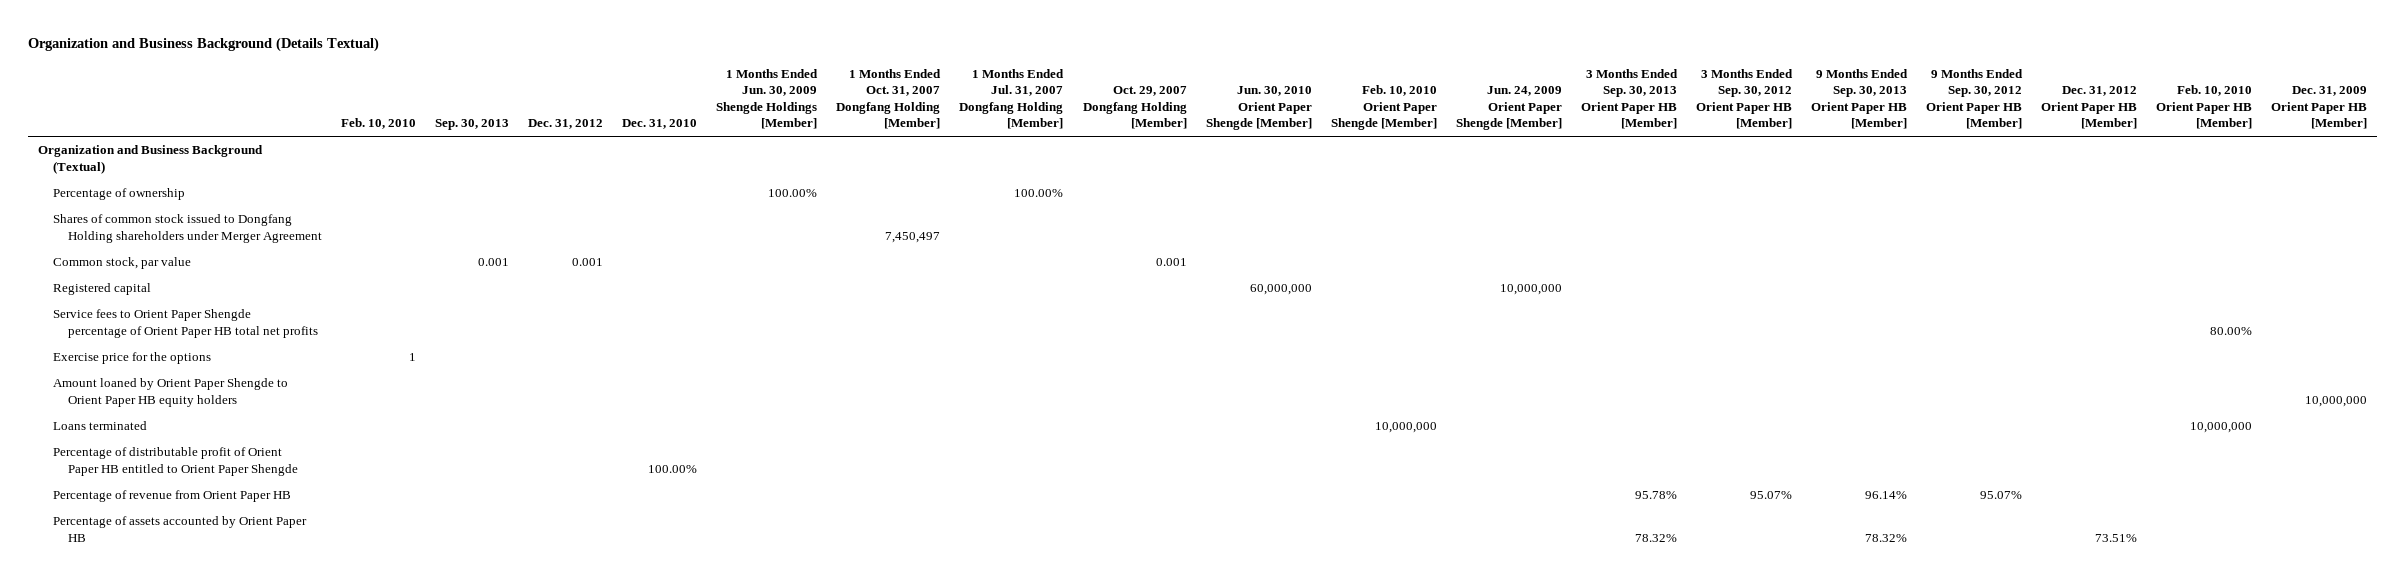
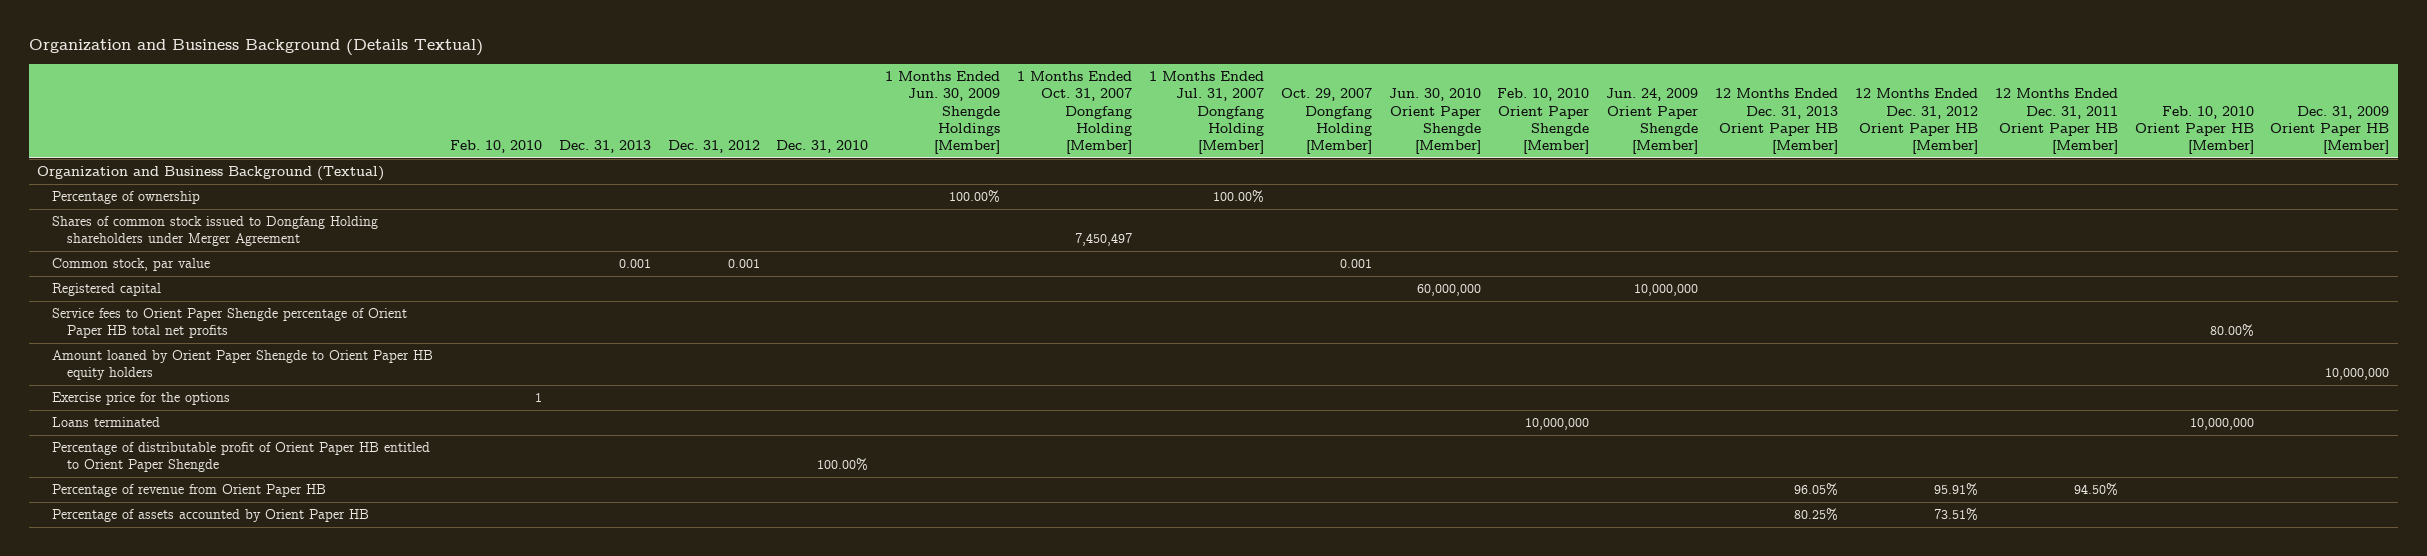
- | Feb. 10, 2010 | Sep. 30, 2013 | Dec. 31, 2012 | Dec. 31, 2010 | 1 Months Ended Jun. 30, 2009 Shengde Holdings [Member] | 1 Months Ended Oct. 31, 2007 Dongfang Holding [Member] | 1 Months Ended Jul. 31, 2007 Dongfang Holding [Member] | Oct. 29, 2007 Dongfang Holding [Member] | Jun. 30, 2010 Orient Paper Shengde [Member] | Feb. 10, 2010 Orient Paper Shengde [Member] | Jun. 24, 2009 Orient Paper Shengde [Member] | 3 Months Ended Sep. 30, 2013 Orient Paper HB [Member] | 3 Months Ended Sep. 30, 2012 Orient Paper HB [Member] | 9 Months Ended Sep. 30, 2013 Orient Paper HB [Member] | 9 Months Ended Sep. 30, 2012 Orient Paper HB [Member] | Dec. 31, 2012 Orient Paper HB [Member] | Feb. 10, 2010 Orient Paper HB [Member] | Dec. 31, 2009 Orient Paper HB [Member]
+ | Feb. 10, 2010 | Dec. 31, 2013 | Dec. 31, 2012 | Dec. 31, 2010 | 1 Months Ended Jun. 30, 2009 Shengde Holdings [Member] | 1 Months Ended Oct. 31, 2007 Dongfang Holding [Member] | 1 Months Ended Jul. 31, 2007 Dongfang Holding [Member] | Oct. 29, 2007 Dongfang Holding [Member] | Jun. 30, 2010 Orient Paper Shengde [Member] | Feb. 10, 2010 Orient Paper Shengde [Member] | Jun. 24, 2009 Orient Paper Shengde [Member] | 12 Months Ended Dec. 31, 2013 Orient Paper HB [Member] | 12 Months Ended Dec. 31, 2012 Orient Paper HB [Member] | 12 Months Ended Dec. 31, 2011 Orient Paper HB [Member] | Feb. 10, 2010 Orient Paper HB [Member] | Dec. 31, 2009 Orient Paper HB [Member]
moved down: Exercise price for the options | 1 | | | | | | | | | | | | | | |

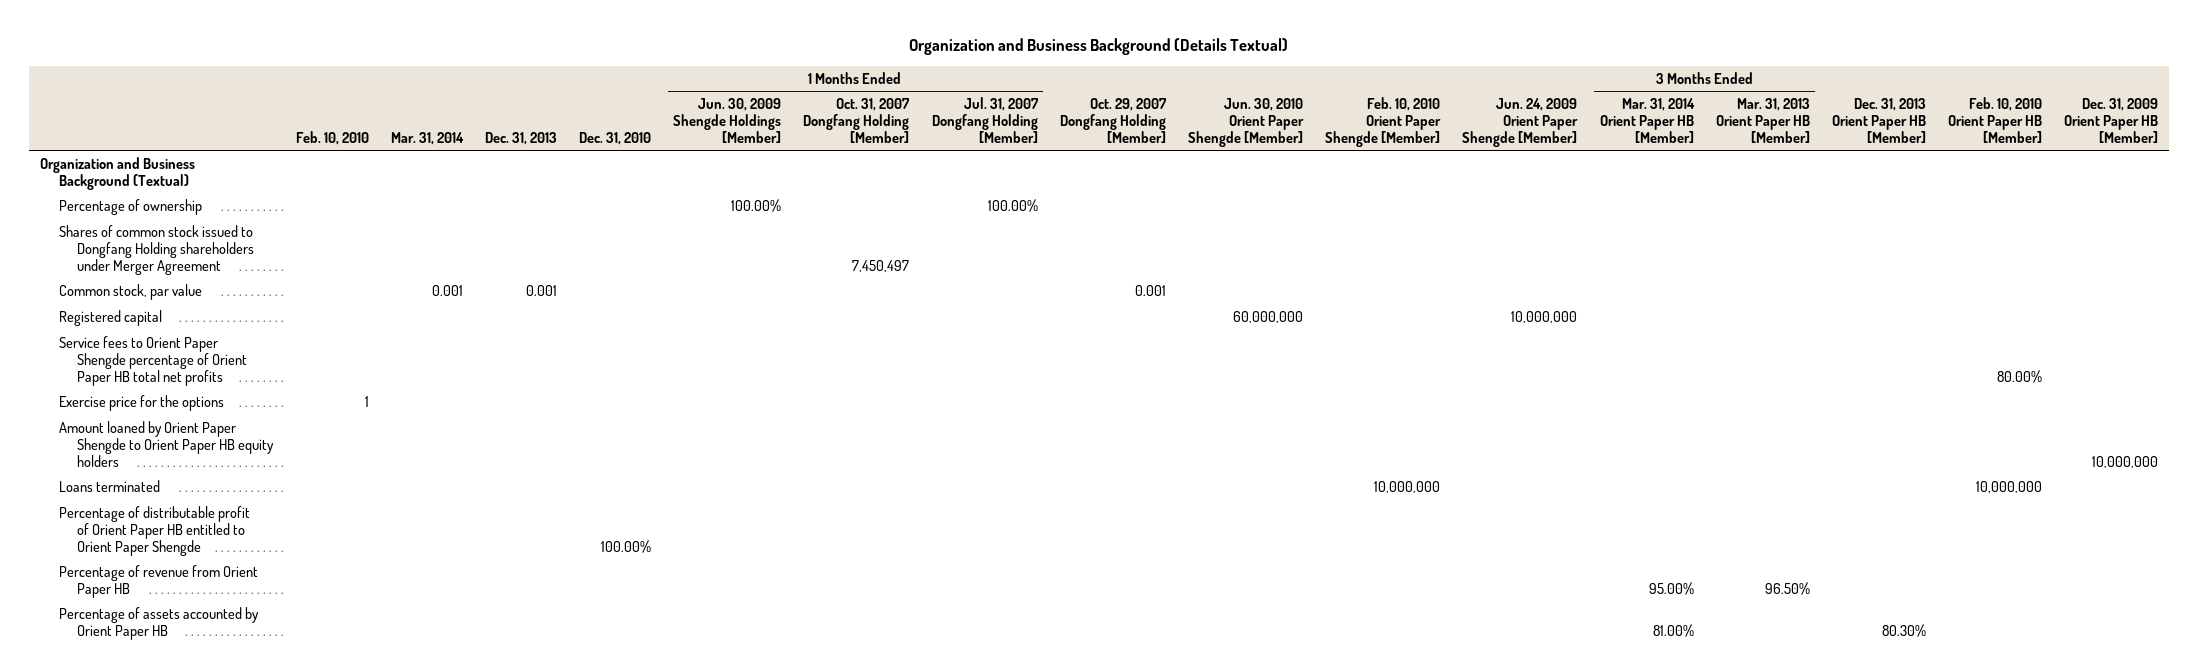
- | Feb. 10, 2010 | Dec. 31, 2013 | Dec. 31, 2012 | Dec. 31, 2010 | 1 Months Ended Jun. 30, 2009 Shengde Holdings [Member] | 1 Months Ended Oct. 31, 2007 Dongfang Holding [Member] | 1 Months Ended Jul. 31, 2007 Dongfang Holding [Member] | Oct. 29, 2007 Dongfang Holding [Member] | Jun. 30, 2010 Orient Paper Shengde [Member] | Feb. 10, 2010 Orient Paper Shengde [Member] | Jun. 24, 2009 Orient Paper Shengde [Member] | 12 Months Ended Dec. 31, 2013 Orient Paper HB [Member] | 12 Months Ended Dec. 31, 2012 Orient Paper HB [Member] | 12 Months Ended Dec. 31, 2011 Orient Paper HB [Member] | Feb. 10, 2010 Orient Paper HB [Member] | Dec. 31, 2009 Orient Paper HB [Member]
+ | Feb. 10, 2010 | Mar. 31, 2014 | Dec. 31, 2013 | Dec. 31, 2010 | 1 Months Ended Jun. 30, 2009 Shengde Holdings [Member] | 1 Months Ended Oct. 31, 2007 Dongfang Holding [Member] | 1 Months Ended Jul. 31, 2007 Dongfang Holding [Member] | Oct. 29, 2007 Dongfang Holding [Member] | Jun. 30, 2010 Orient Paper Shengde [Member] | Feb. 10, 2010 Orient Paper Shengde [Member] | Jun. 24, 2009 Orient Paper Shengde [Member] | 3 Months Ended Mar. 31, 2014 Orient Paper HB [Member] | 3 Months Ended Mar. 31, 2013 Orient Paper HB [Member] | Dec. 31, 2013 Orient Paper HB [Member] | Feb. 10, 2010 Orient Paper HB [Member] | Dec. 31, 2009 Orient Paper HB [Member]
moved down: Amount loaned by Orient Paper Shengde to Orient Paper HB equity holders | | | | | | | | | | | | | | | | 10,000,000

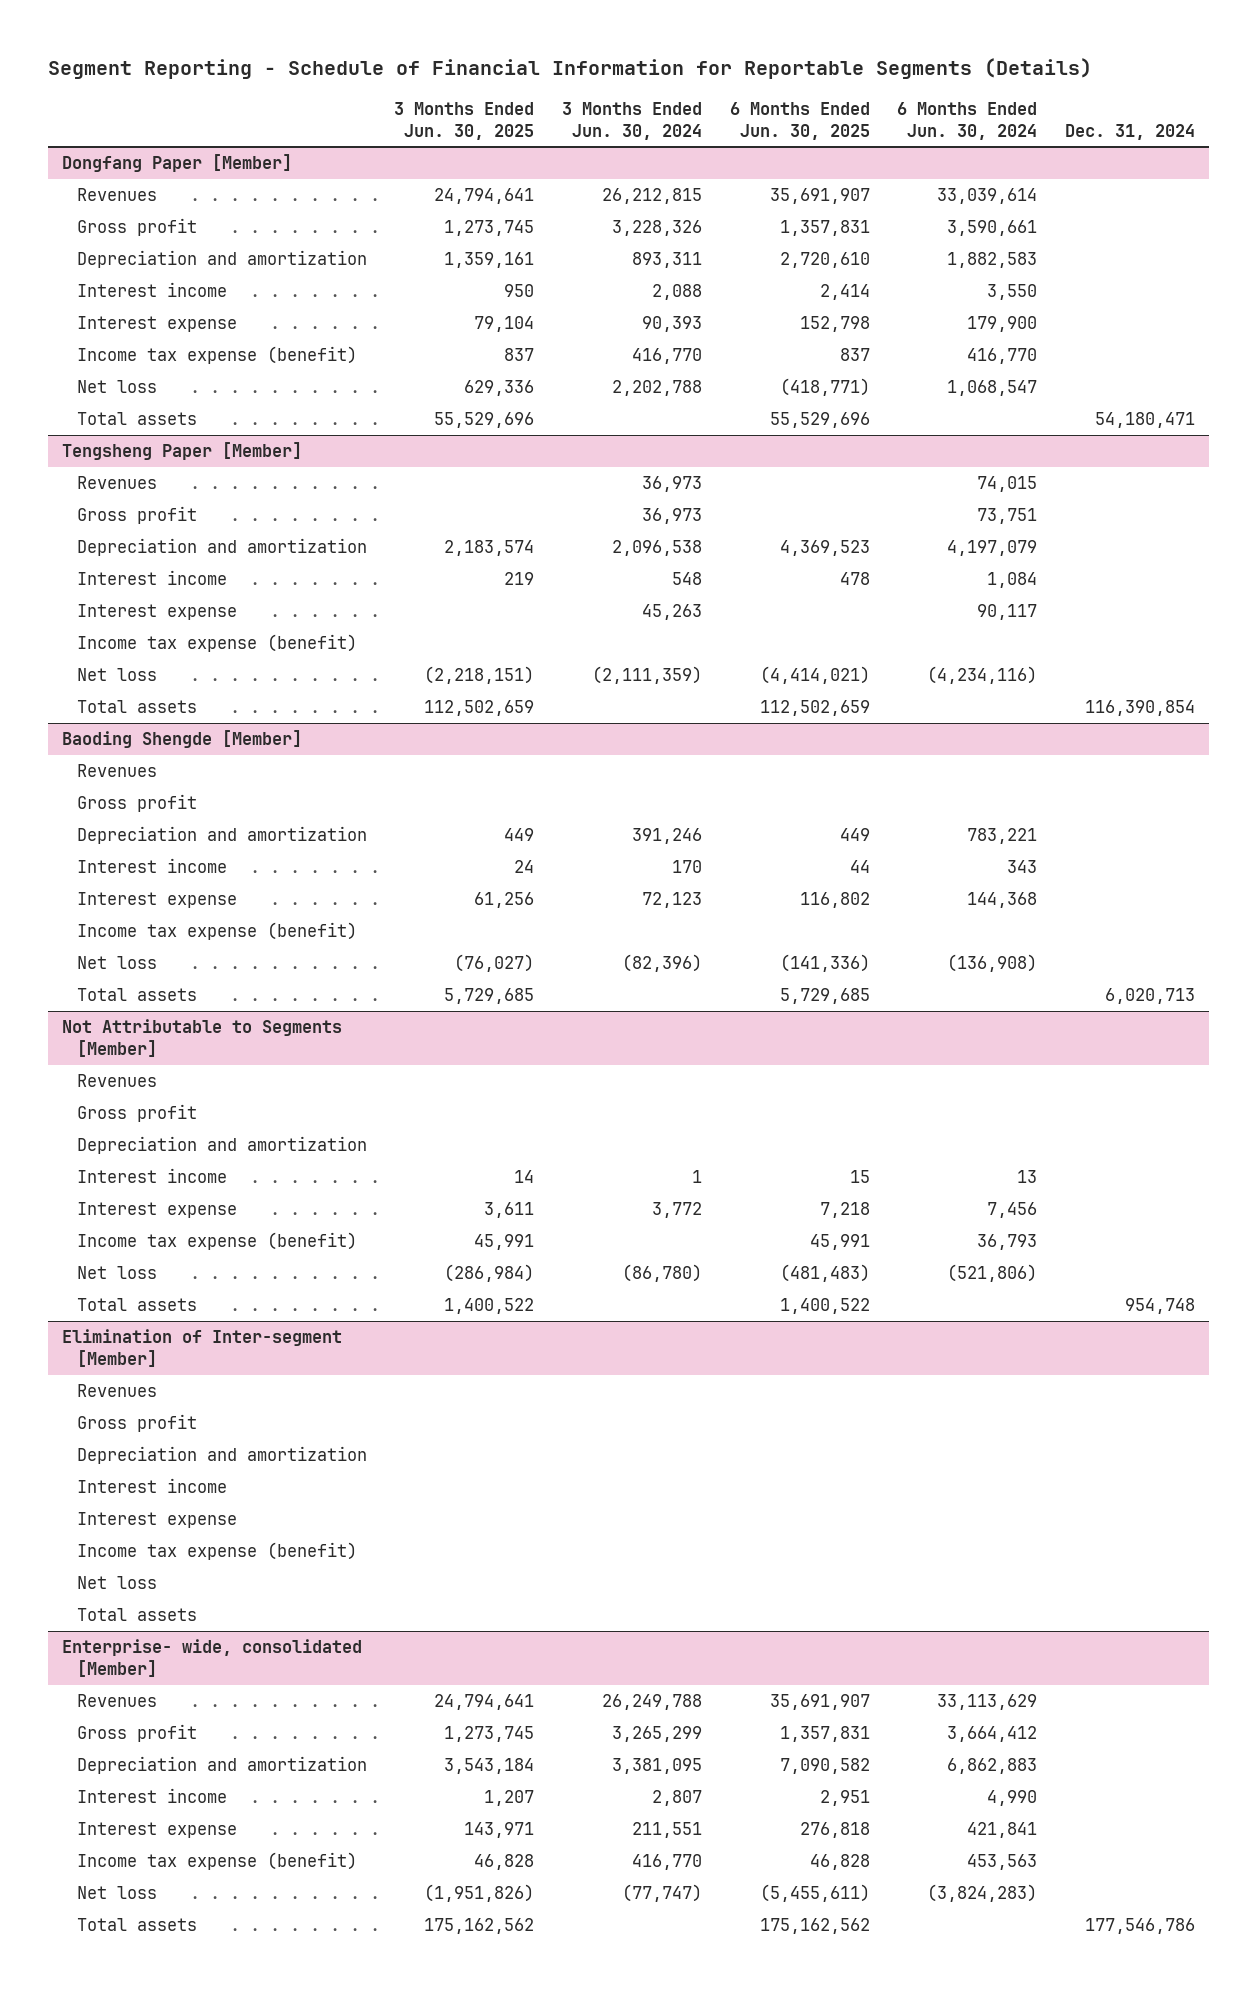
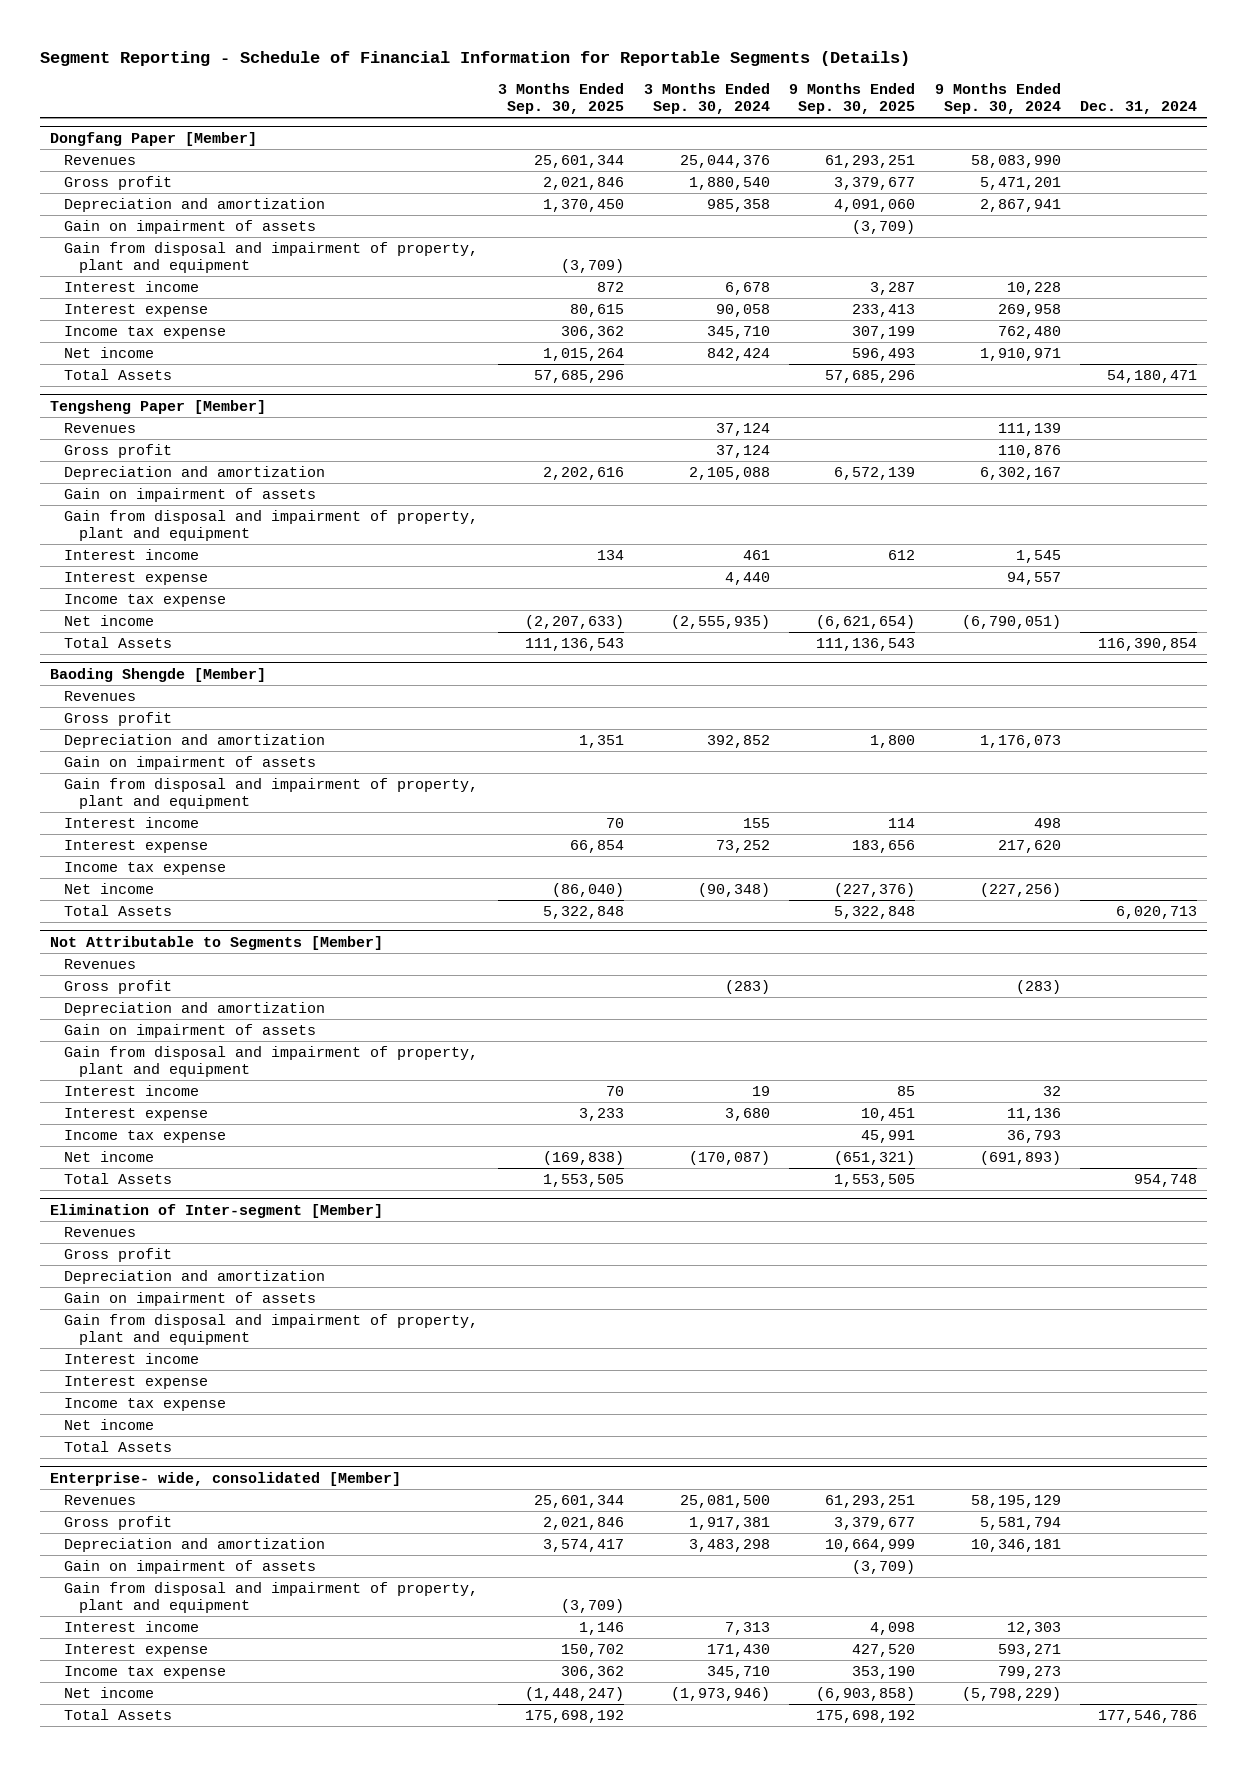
- | 3 Months Ended Jun. 30, 2025 | 3 Months Ended Jun. 30, 2024 | 6 Months Ended Jun. 30, 2025 | 6 Months Ended Jun. 30, 2024 | Dec. 31, 2024
+ | 3 Months Ended Sep. 30, 2025 | 3 Months Ended Sep. 30, 2024 | 9 Months Ended Sep. 30, 2025 | 9 Months Ended Sep. 30, 2024 | Dec. 31, 2024
@ Dongfang Paper [Member]
+ Gain on impairment of assets | | | (3,709) | |
+ Gain from disposal and impairment of property, plant and equipment | (3,709) | | | |
- Income tax expense (benefit) | 837 | 416,770 | 837 | 416,770 |
- Net loss | 629,336 | 2,202,788 | (418,771) | 1,068,547 |
- Total assets | 55,529,696 | | 55,529,696 | | 54,180,471
+ Income tax expense | 306,362 | 345,710 | 307,199 | 762,480 |
+ Net income | 1,015,264 | 842,424 | 596,493 | 1,910,971 |
+ Total Assets | 57,685,296 | | 57,685,296 | | 54,180,471
@ Tengsheng Paper [Member]
+ Gain on impairment of assets
+ Gain from disposal and impairment of property, plant and equipment
- Income tax expense (benefit)
- Net loss | (2,218,151) | (2,111,359) | (4,414,021) | (4,234,116) |
- Total assets | 112,502,659 | | 112,502,659 | | 116,390,854
+ Income tax expense
+ Net income | (2,207,633) | (2,555,935) | (6,621,654) | (6,790,051) |
+ Total Assets | 111,136,543 | | 111,136,543 | | 116,390,854
@ Baoding Shengde [Member]
+ Gain on impairment of assets
+ Gain from disposal and impairment of property, plant and equipment
- Income tax expense (benefit)
- Net loss | (76,027) | (82,396) | (141,336) | (136,908) |
- Total assets | 5,729,685 | | 5,729,685 | | 6,020,713
+ Income tax expense
+ Net income | (86,040) | (90,348) | (227,376) | (227,256) |
+ Total Assets | 5,322,848 | | 5,322,848 | | 6,020,713
@ Not Attributable to Segments [Member]
+ Gain on impairment of assets
+ Gain from disposal and impairment of property, plant and equipment
- Income tax expense (benefit) | 45,991 | | 45,991 | 36,793 |
- Net loss | (286,984) | (86,780) | (481,483) | (521,806) |
- Total assets | 1,400,522 | | 1,400,522 | | 954,748
+ Income tax expense | | | 45,991 | 36,793 |
+ Net income | (169,838) | (170,087) | (651,321) | (691,893) |
+ Total Assets | 1,553,505 | | 1,553,505 | | 954,748
@ Elimination of Inter-segment [Member]
+ Gain on impairment of assets
+ Gain from disposal and impairment of property, plant and equipment
- Income tax expense (benefit)
- Net loss
- Total assets
+ Income tax expense
+ Net income
+ Total Assets
@ Enterprise- wide, consolidated [Member]
+ Gain on impairment of assets | | | (3,709) | |
+ Gain from disposal and impairment of property, plant and equipment | (3,709) | | | |
- Income tax expense (benefit) | 46,828 | 416,770 | 46,828 | 453,563 |
- Net loss | (1,951,826) | (77,747) | (5,455,611) | (3,824,283) |
- Total assets | 175,162,562 | | 175,162,562 | | 177,546,786
+ Income tax expense | 306,362 | 345,710 | 353,190 | 799,273 |
+ Net income | (1,448,247) | (1,973,946) | (6,903,858) | (5,798,229) |
+ Total Assets | 175,698,192 | | 175,698,192 | | 177,546,786

